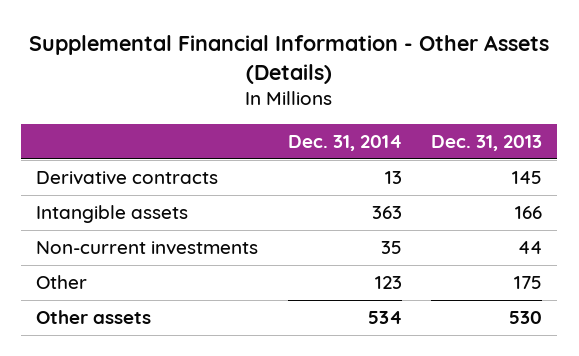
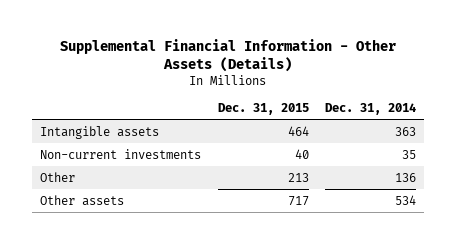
- | Dec. 31, 2014 | Dec. 31, 2013
+ | Dec. 31, 2015 | Dec. 31, 2014
- Derivative contracts | 13 | 145
- Other | 123 | 175
+ Other | 213 | 136

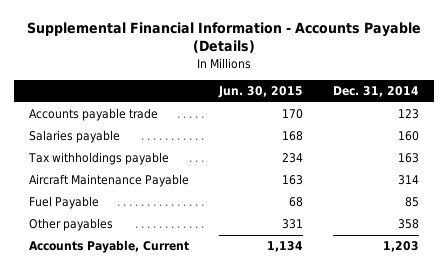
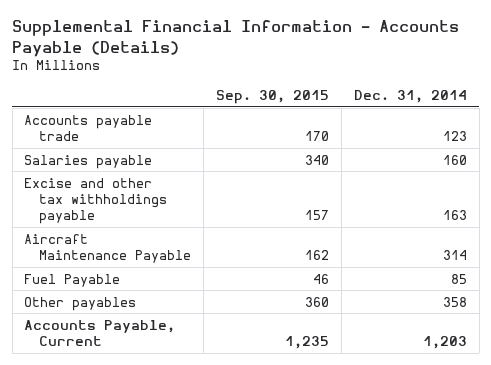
- | Jun. 30, 2015 | Dec. 31, 2014
+ | Sep. 30, 2015 | Dec. 31, 2014
- Tax withholdings payable | 234 | 163
+ Excise and other tax withholdings payable | 157 | 163

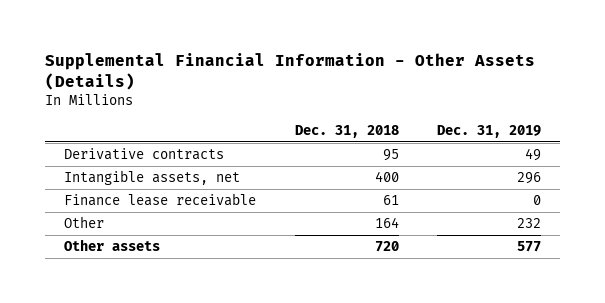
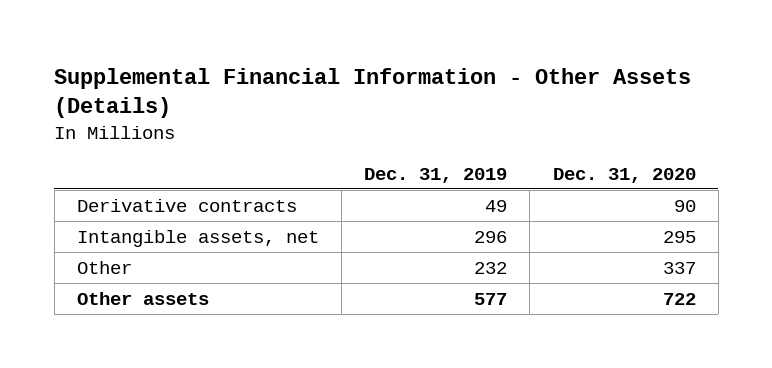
- | Dec. 31, 2018 | Dec. 31, 2019
+ | Dec. 31, 2019 | Dec. 31, 2020
- Finance lease receivable | 61 | 0

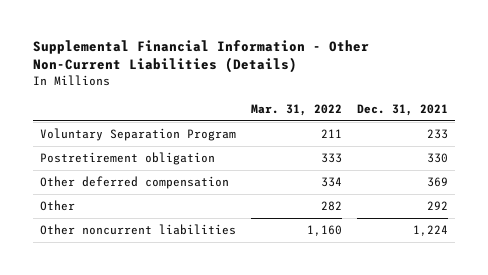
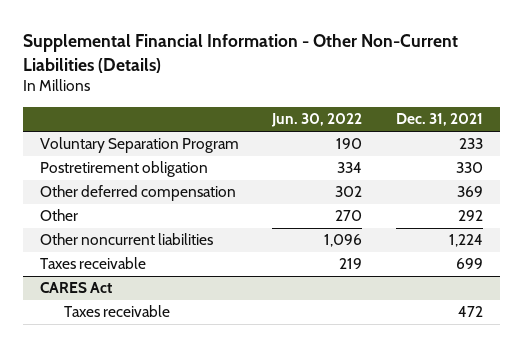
- | Mar. 31, 2022 | Dec. 31, 2021
+ | Jun. 30, 2022 | Dec. 31, 2021
+ Taxes receivable | 219 | 699
+ CARES Act
+ Taxes receivable | | 472

